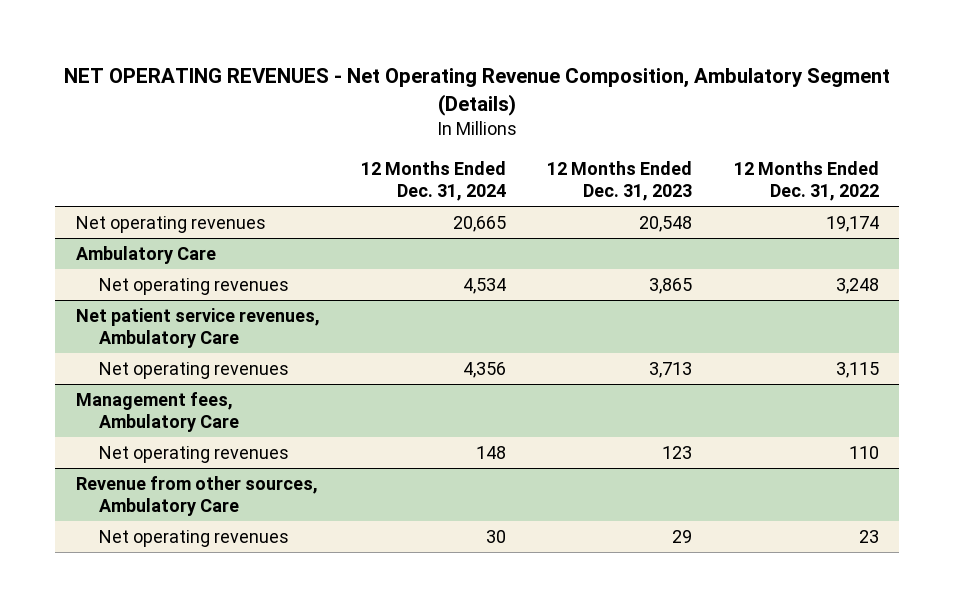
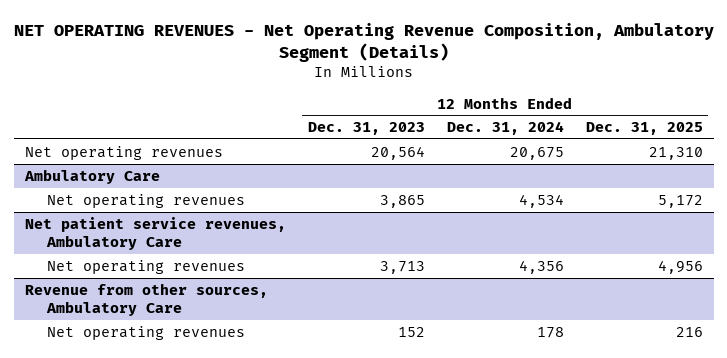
- | 12 Months Ended Dec. 31, 2024 | 12 Months Ended Dec. 31, 2023 | 12 Months Ended Dec. 31, 2022
+ | 12 Months Ended Dec. 31, 2023 | 12 Months Ended Dec. 31, 2024 | 12 Months Ended Dec. 31, 2025
- Net operating revenues | 20,665 | 20,548 | 19,174
+ Net operating revenues | 20,564 | 20,675 | 21,310
- Management fees, Ambulatory Care
- Net operating revenues | 148 | 123 | 110
@ Revenue from other sources, Ambulatory Care
- Net operating revenues | 30 | 29 | 23
+ Net operating revenues | 152 | 178 | 216

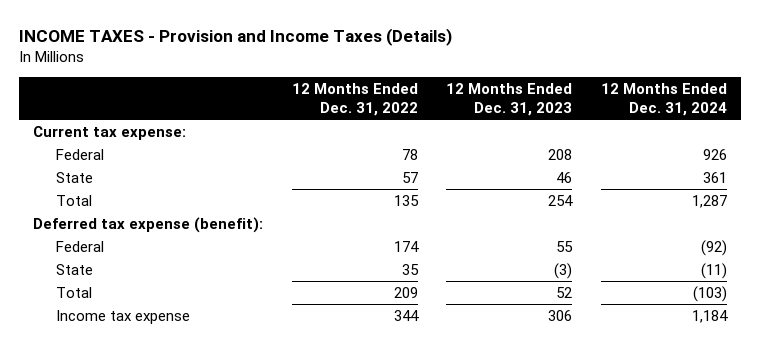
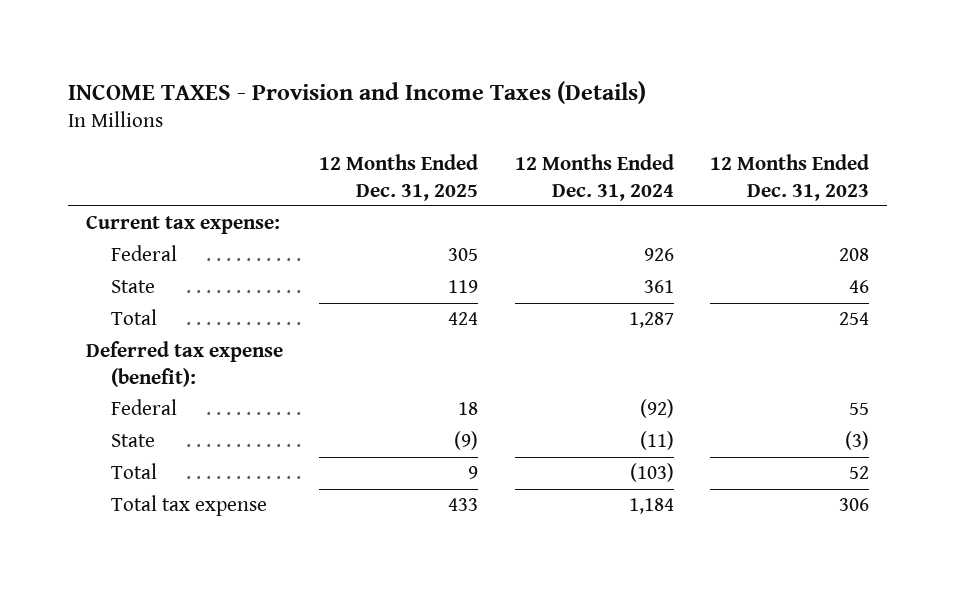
- | 12 Months Ended Dec. 31, 2022 | 12 Months Ended Dec. 31, 2023 | 12 Months Ended Dec. 31, 2024
+ | 12 Months Ended Dec. 31, 2025 | 12 Months Ended Dec. 31, 2024 | 12 Months Ended Dec. 31, 2023
- Income tax expense | 344 | 306 | 1,184
+ Total tax expense | 433 | 1,184 | 306

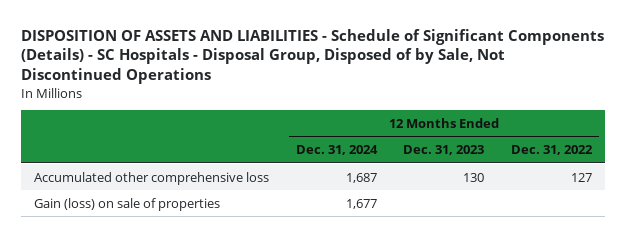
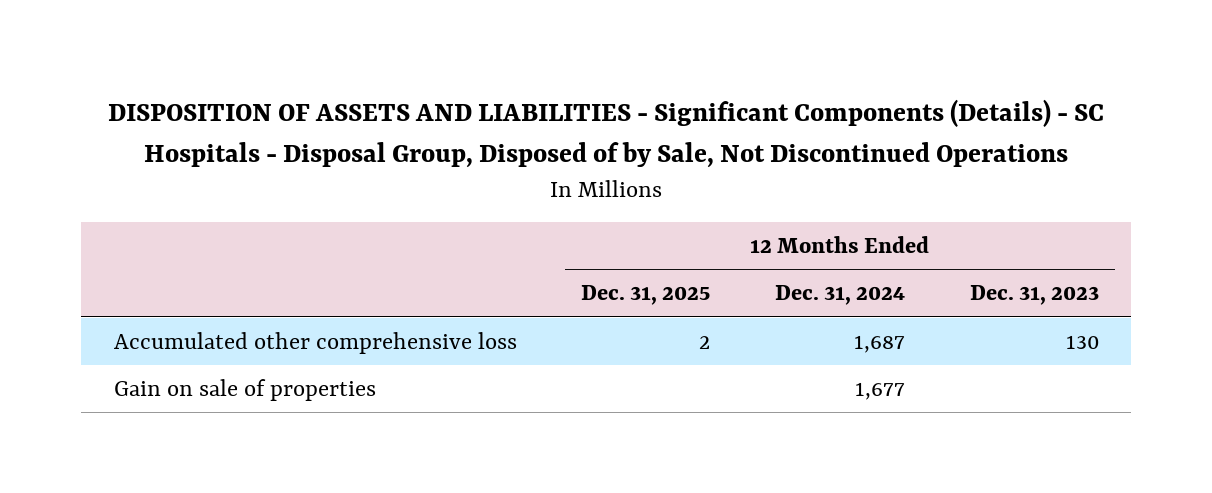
- DISPOSITION OF ASSETS AND LIABILITIES - Schedule of Significant Components (Details) - SC Hospitals - Disposal Group, Disposed of by Sale, Not Discontinued Operations
+ DISPOSITION OF ASSETS AND LIABILITIES - Significant Components (Details) - SC Hospitals - Disposal Group, Disposed of by Sale, Not Discontinued Operations
- | 12 Months Ended Dec. 31, 2024 | 12 Months Ended Dec. 31, 2023 | 12 Months Ended Dec. 31, 2022
+ | 12 Months Ended Dec. 31, 2025 | 12 Months Ended Dec. 31, 2024 | 12 Months Ended Dec. 31, 2023
- Gain (loss) on sale of properties | 1,677 | |
+ Gain on sale of properties | | 1,677 |

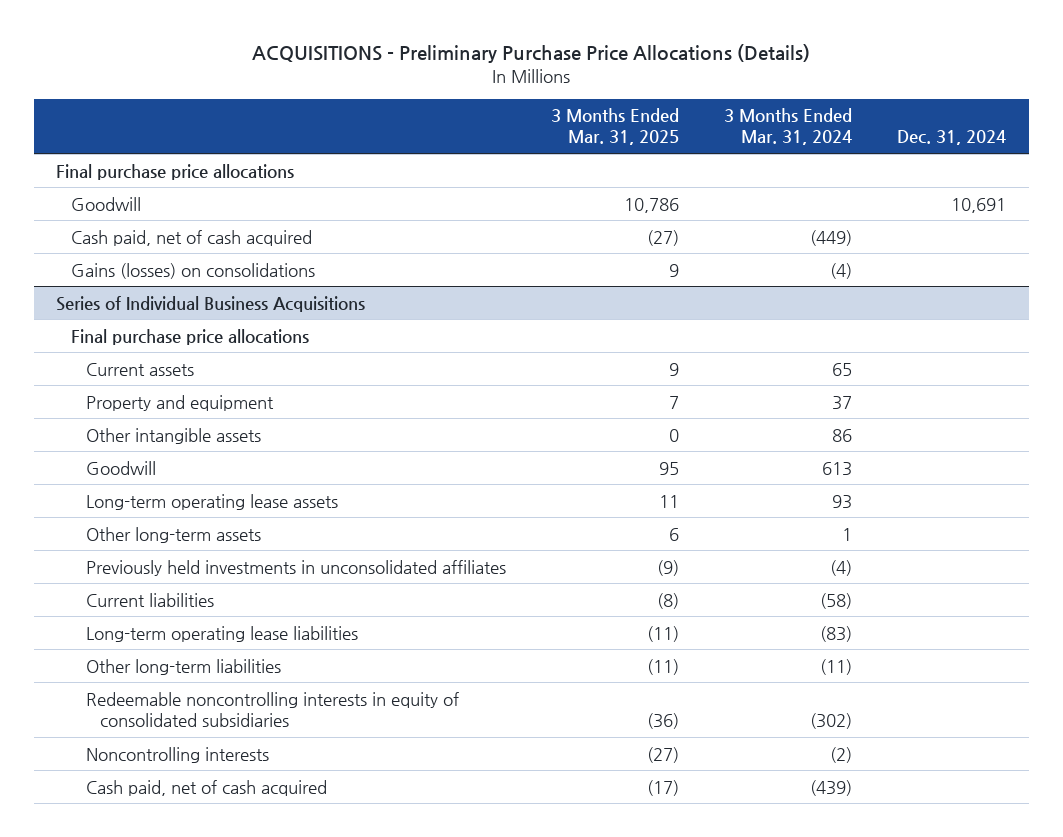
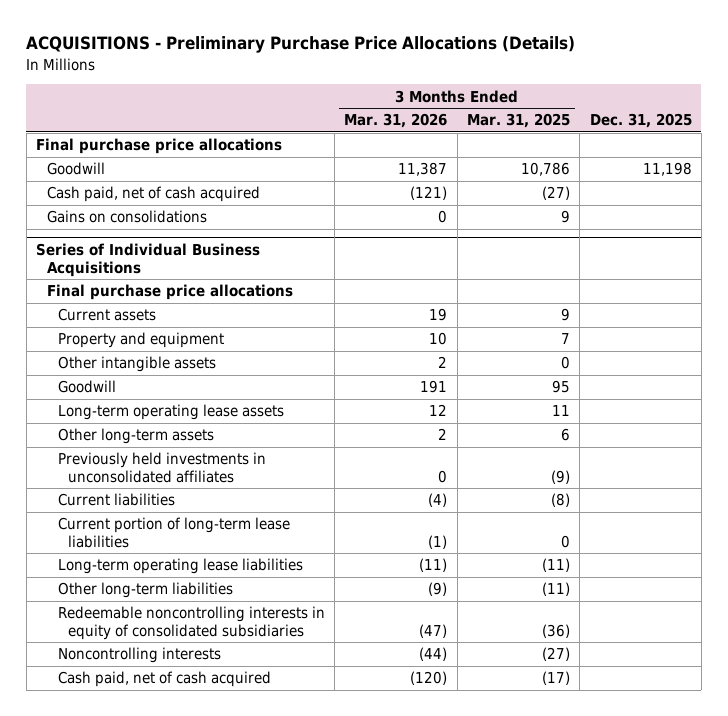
- | 3 Months Ended Mar. 31, 2025 | 3 Months Ended Mar. 31, 2024 | Dec. 31, 2024
+ | 3 Months Ended Mar. 31, 2026 | 3 Months Ended Mar. 31, 2025 | Dec. 31, 2025
- Gains (losses) on consolidations | 9 | (4) |
+ Gains on consolidations | 0 | 9 |
@ Series of Individual Business Acquisitions
+ Current portion of long-term lease liabilities | (1) | 0 |

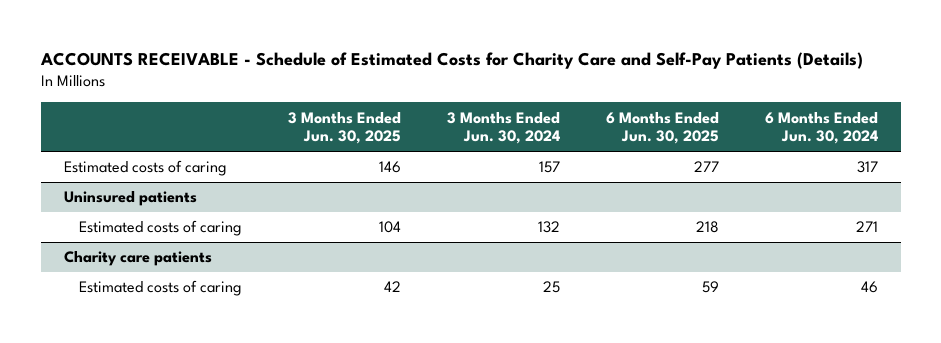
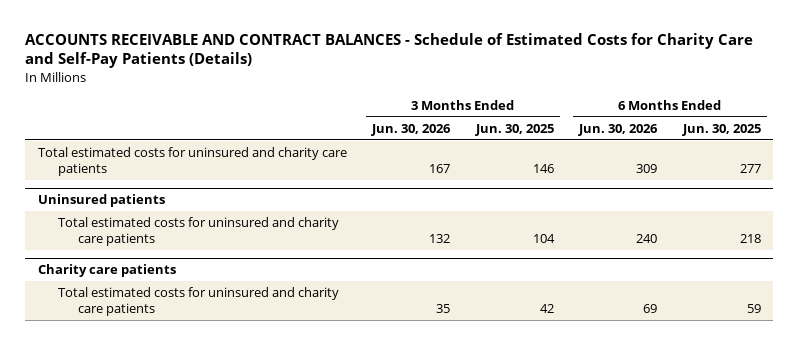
- ACCOUNTS RECEIVABLE - Schedule of Estimated Costs for Charity Care and Self-Pay Patients (Details)
+ ACCOUNTS RECEIVABLE AND CONTRACT BALANCES - Schedule of Estimated Costs for Charity Care and Self-Pay Patients (Details)
- | 3 Months Ended Jun. 30, 2025 | 3 Months Ended Jun. 30, 2024 | 6 Months Ended Jun. 30, 2025 | 6 Months Ended Jun. 30, 2024
+ | 3 Months Ended Jun. 30, 2026 | 3 Months Ended Jun. 30, 2025 | 6 Months Ended Jun. 30, 2026 | 6 Months Ended Jun. 30, 2025
- Estimated costs of caring | 146 | 157 | 277 | 317
+ Total estimated costs for uninsured and charity care patients | 167 | 146 | 309 | 277
@ Uninsured patients
- Estimated costs of caring | 104 | 132 | 218 | 271
+ Total estimated costs for uninsured and charity care patients | 132 | 104 | 240 | 218
@ Charity care patients
- Estimated costs of caring | 42 | 25 | 59 | 46
+ Total estimated costs for uninsured and charity care patients | 35 | 42 | 69 | 59

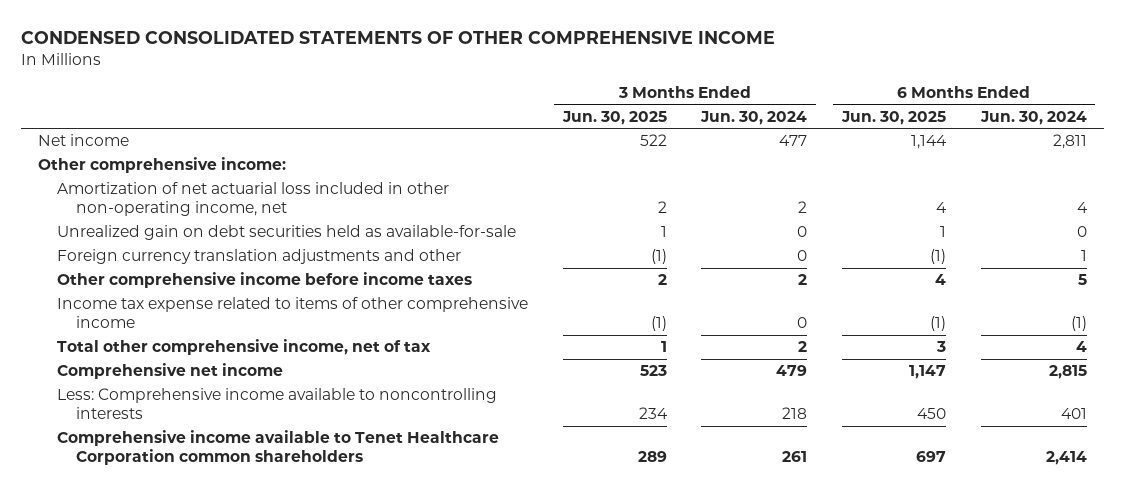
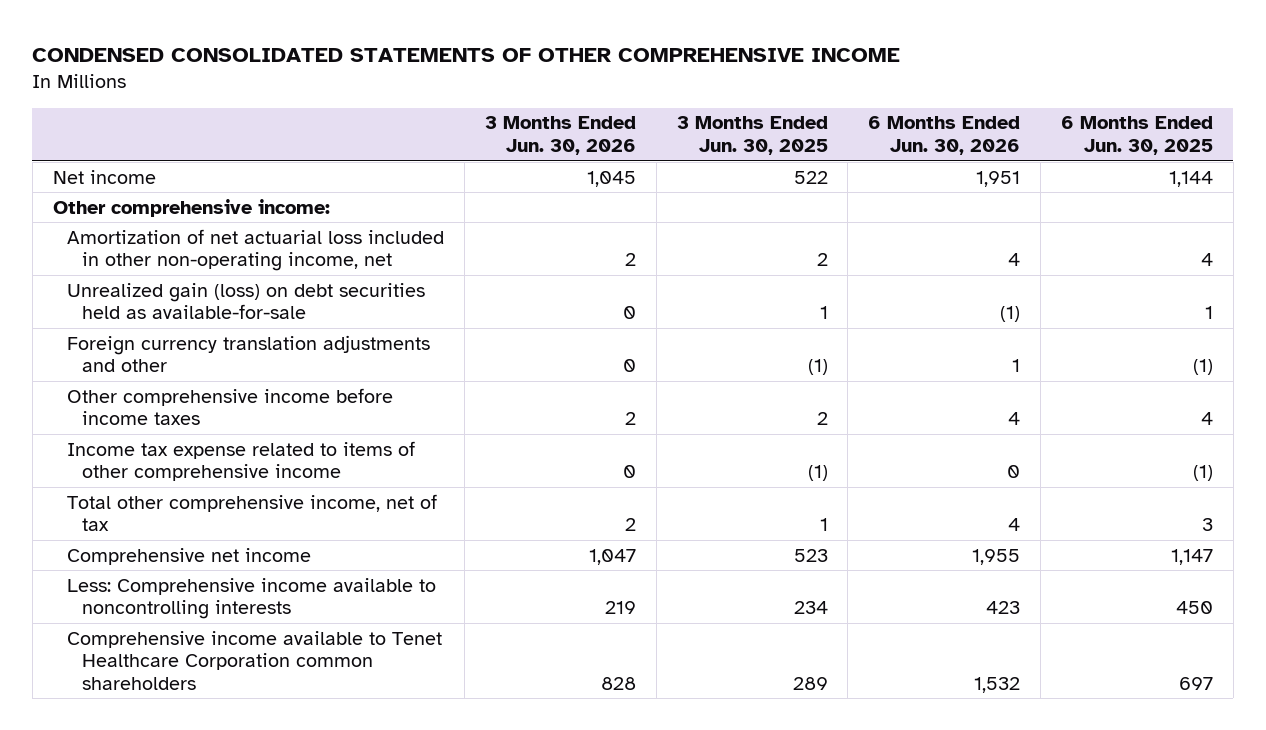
- | 3 Months Ended Jun. 30, 2025 | 3 Months Ended Jun. 30, 2024 | 6 Months Ended Jun. 30, 2025 | 6 Months Ended Jun. 30, 2024
+ | 3 Months Ended Jun. 30, 2026 | 3 Months Ended Jun. 30, 2025 | 6 Months Ended Jun. 30, 2026 | 6 Months Ended Jun. 30, 2025
- Unrealized gain on debt securities held as available-for-sale | 1 | 0 | 1 | 0
+ Unrealized gain (loss) on debt securities held as available-for-sale | 0 | 1 | (1) | 1

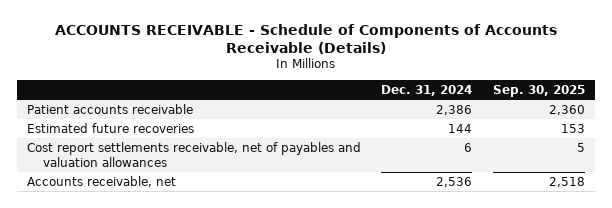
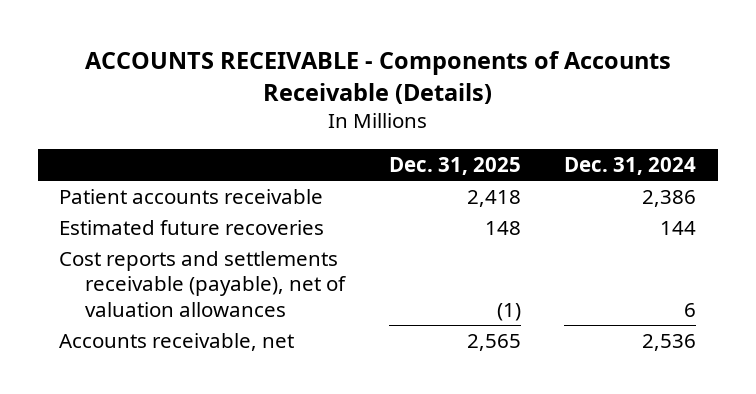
- ACCOUNTS RECEIVABLE - Schedule of Components of Accounts Receivable (Details)
+ ACCOUNTS RECEIVABLE - Components of Accounts Receivable (Details)
- | Dec. 31, 2024 | Sep. 30, 2025
+ | Dec. 31, 2025 | Dec. 31, 2024
- Cost report settlements receivable, net of payables and valuation allowances | 6 | 5
+ Cost reports and settlements receivable (payable), net of valuation allowances | (1) | 6

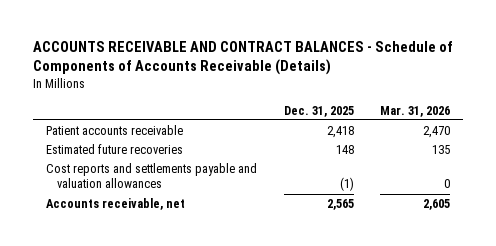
- ACCOUNTS RECEIVABLE - Components of Accounts Receivable (Details)
+ ACCOUNTS RECEIVABLE AND CONTRACT BALANCES - Schedule of Components of Accounts Receivable (Details)
- | Dec. 31, 2025 | Dec. 31, 2024
+ | Dec. 31, 2025 | Mar. 31, 2026
- Cost reports and settlements receivable (payable), net of valuation allowances | (1) | 6
+ Cost reports and settlements payable and valuation allowances | (1) | 0

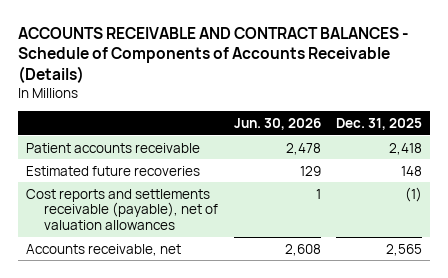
- | Dec. 31, 2025 | Mar. 31, 2026
+ | Jun. 30, 2026 | Dec. 31, 2025
- Cost reports and settlements payable and valuation allowances | (1) | 0
+ Cost reports and settlements receivable (payable), net of valuation allowances | 1 | (1)

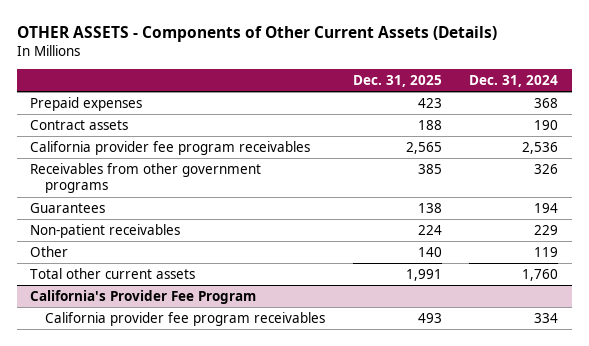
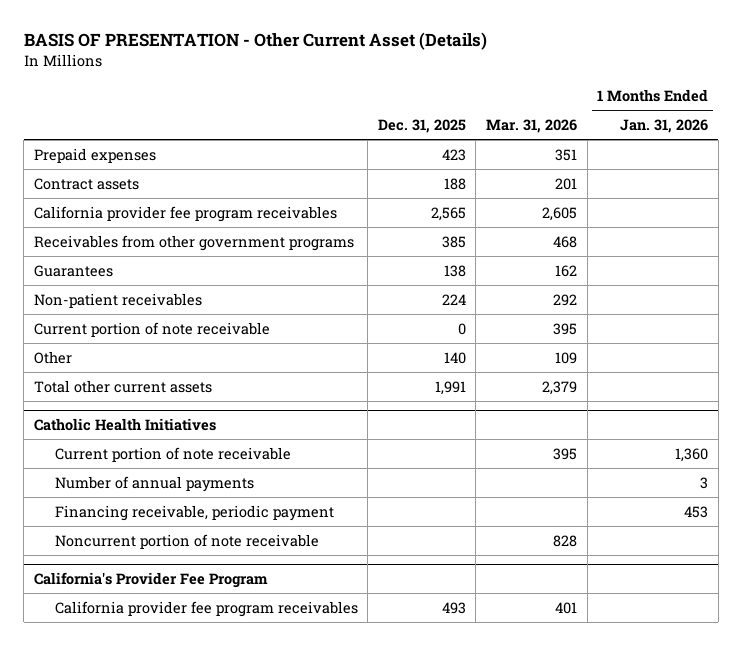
- OTHER ASSETS - Components of Other Current Assets (Details)
+ BASIS OF PRESENTATION - Other Current Asset (Details)
- | Dec. 31, 2025 | Dec. 31, 2024
+ | Dec. 31, 2025 | Mar. 31, 2026 | 1 Months Ended Jan. 31, 2026
+ Current portion of note receivable | 0 | 395 |
+ Catholic Health Initiatives
+ Current portion of note receivable | | 395 | 1,360
+ Number of annual payments | | | 3
+ Financing receivable, periodic payment | | | 453
+ Noncurrent portion of note receivable | | 828 |

